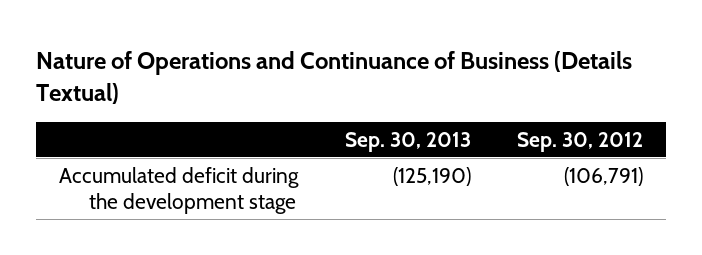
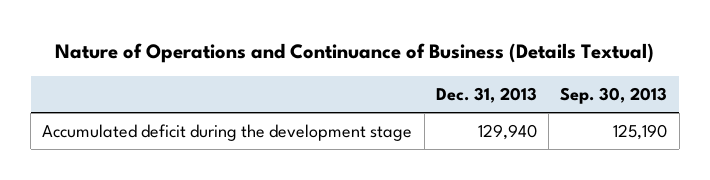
- | Sep. 30, 2013 | Sep. 30, 2012
+ | Dec. 31, 2013 | Sep. 30, 2013
- Accumulated deficit during the development stage | (125,190) | (106,791)
+ Accumulated deficit during the development stage | 129,940 | 125,190

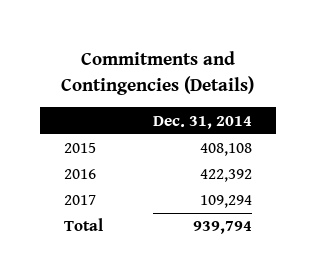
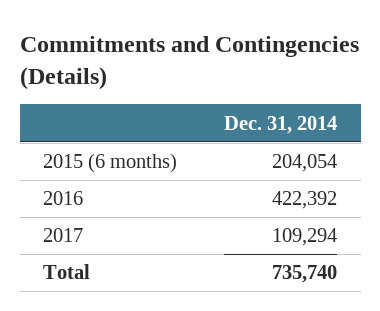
- 2015 | 408,108
+ 2015 (6 months) | 204,054
- Total | 939,794
+ Total | 735,740

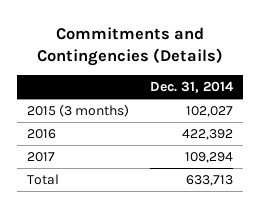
- 2015 (6 months) | 204,054
+ 2015 (3 months) | 102,027
- Total | 735,740
+ Total | 633,713

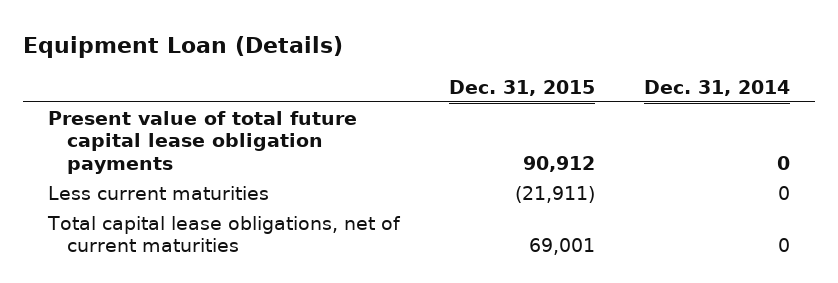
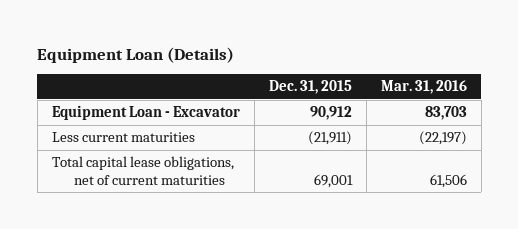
- | Dec. 31, 2015 | Dec. 31, 2014
+ | Dec. 31, 2015 | Mar. 31, 2016
- Present value of total future capital lease obligation payments | 90,912 | 0
+ Equipment Loan - Excavator | 90,912 | 83,703

